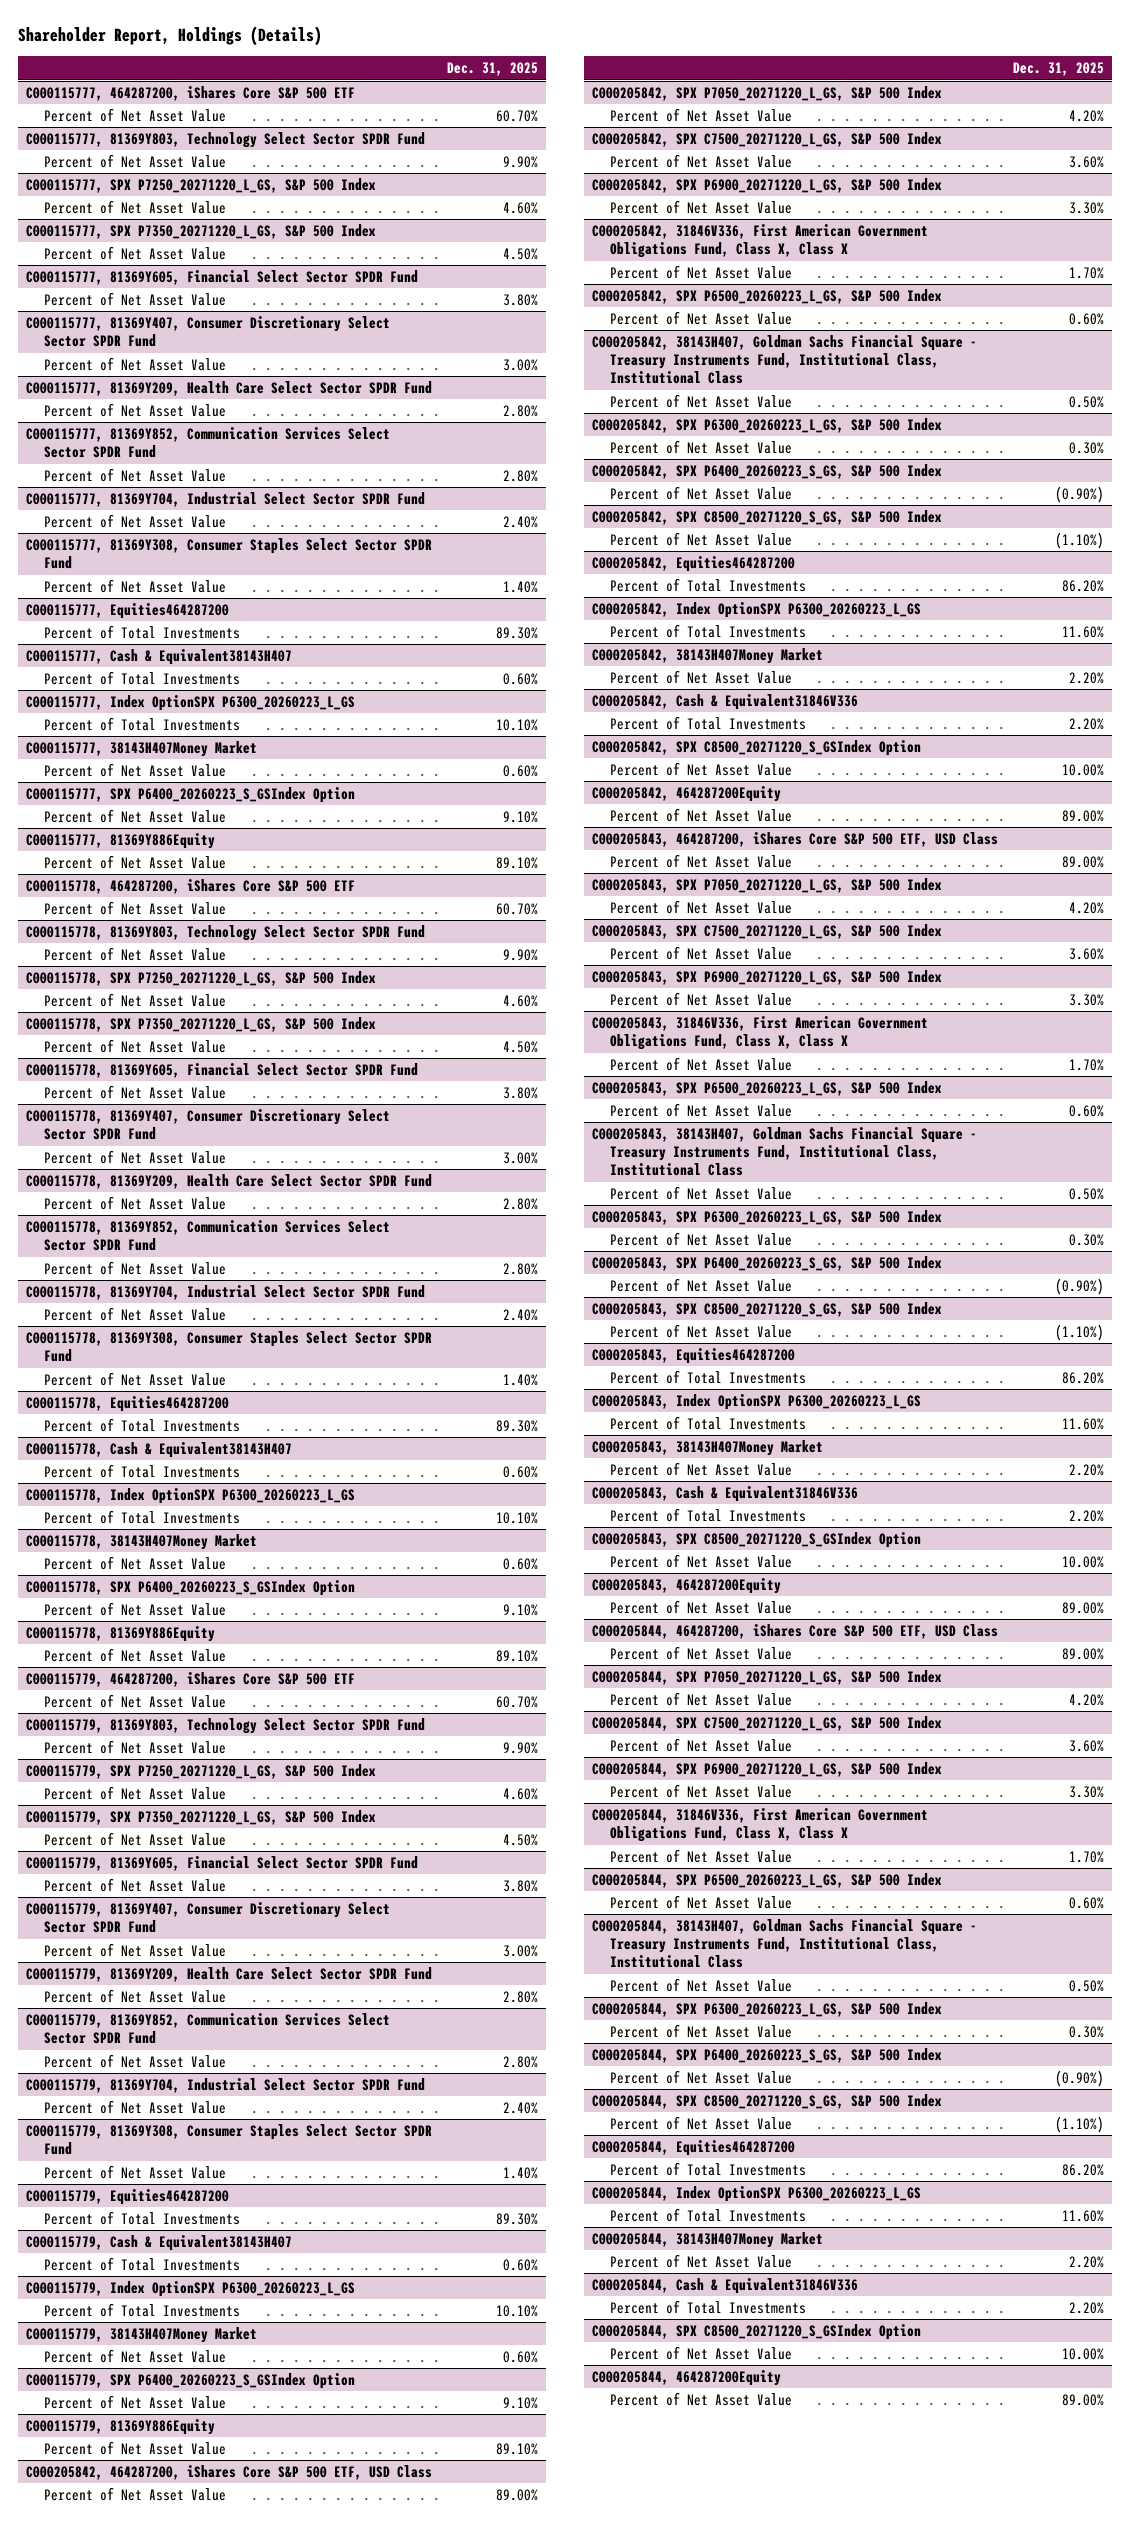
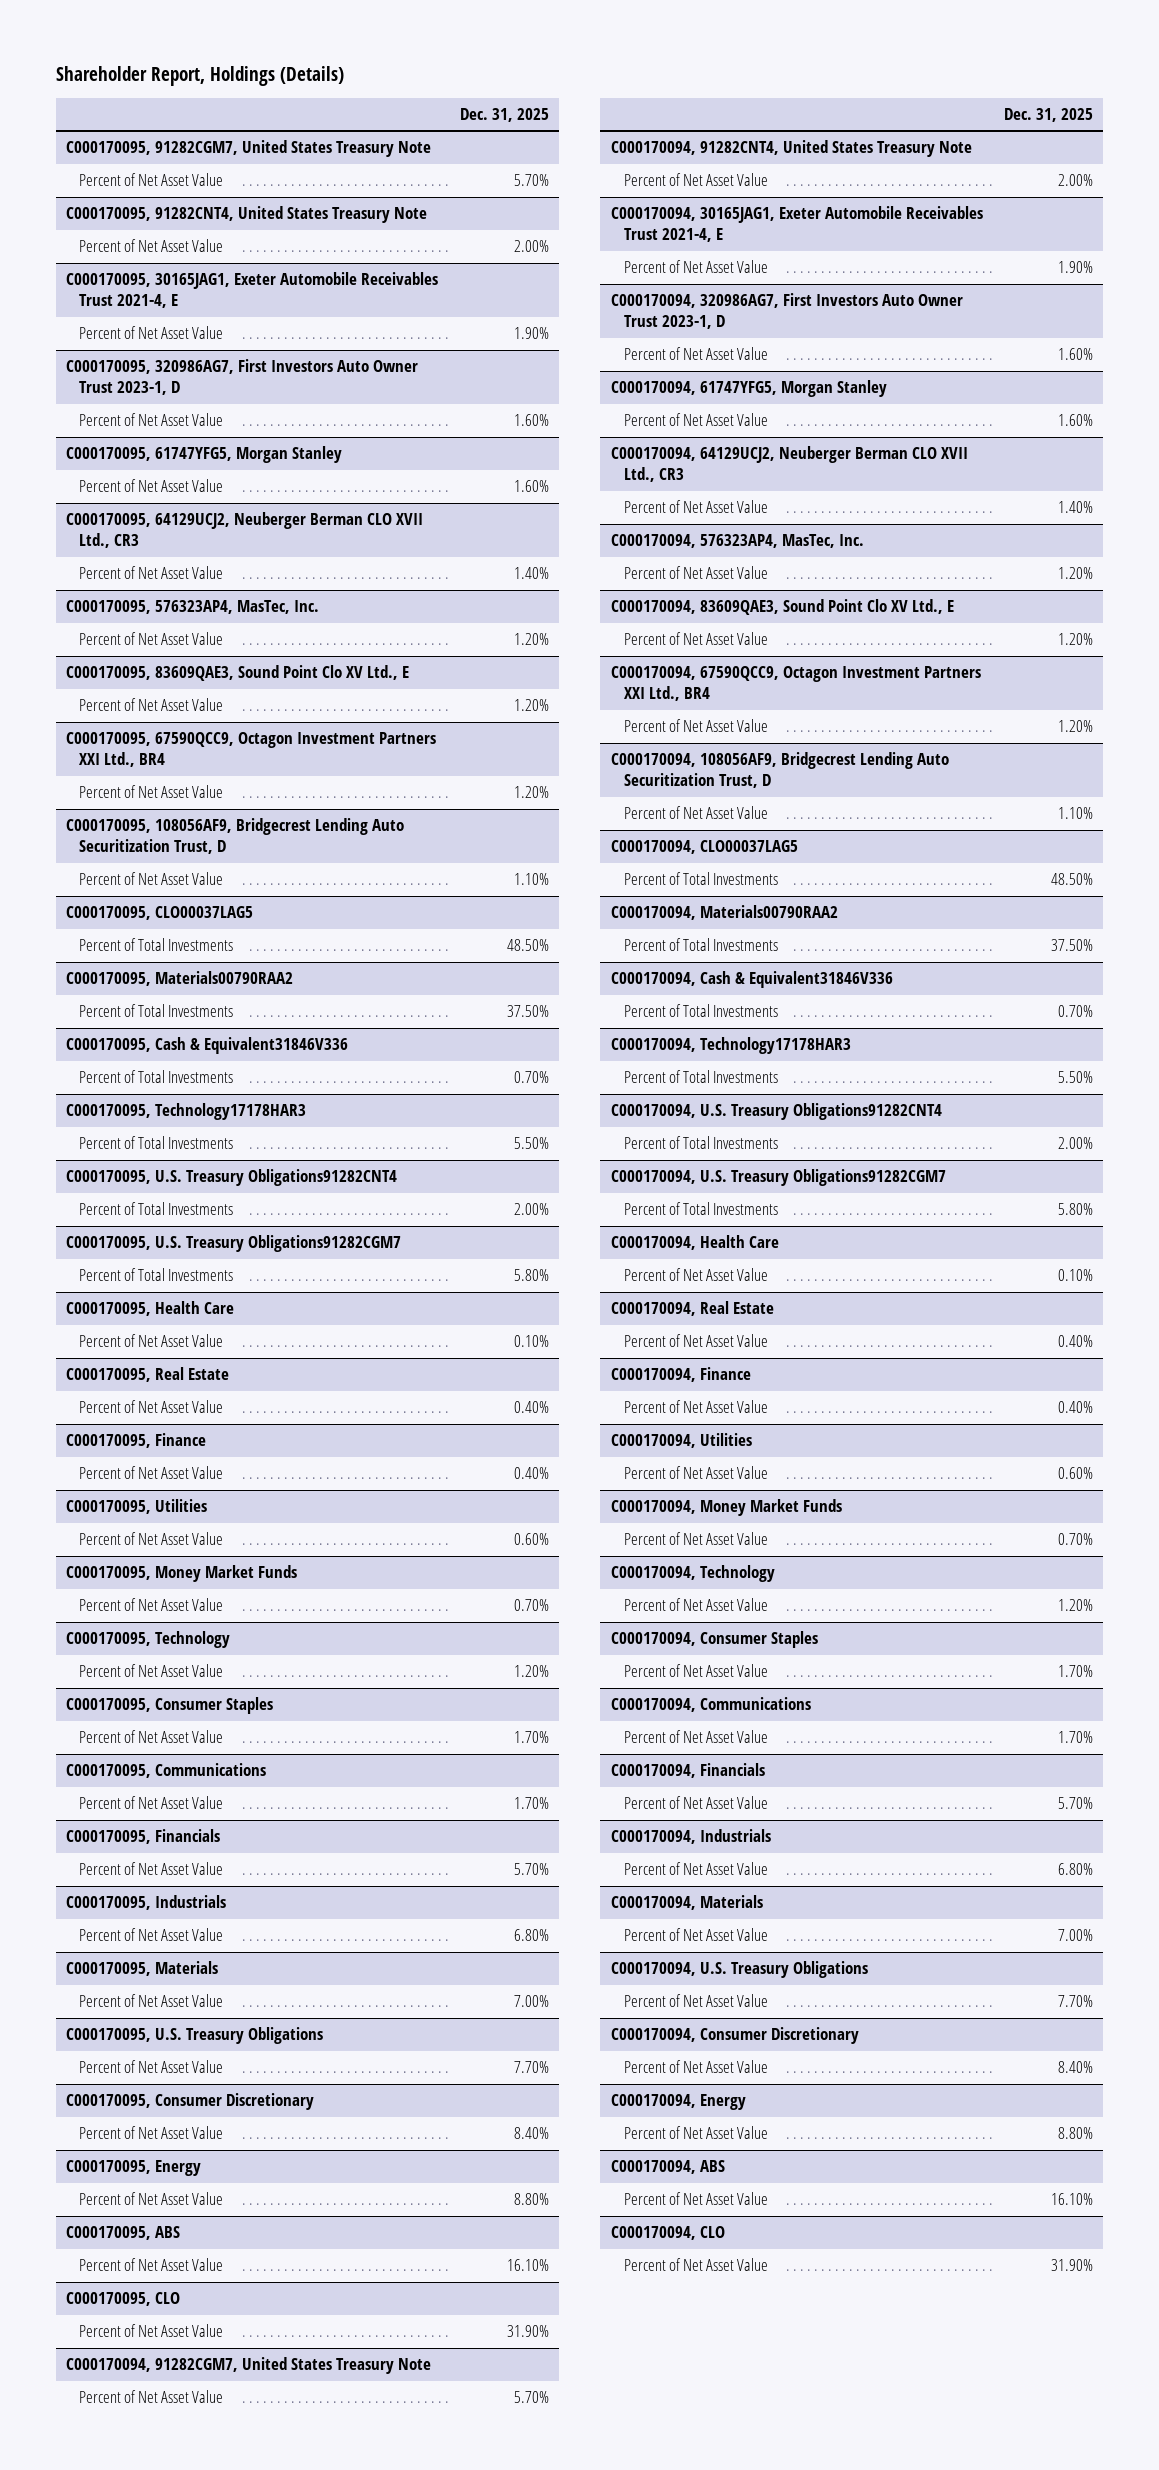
- C000115777, 464287200, iShares Core S&P 500 ETF
- Percent of Net Asset Value | 60.70%
- C000115777, 81369Y803, Technology Select Sector SPDR Fund
- Percent of Net Asset Value | 9.90%
- C000115777, SPX P7250_20271220_L_GS, S&P 500 Index
- Percent of Net Asset Value | 4.60%
- C000115777, SPX P7350_20271220_L_GS, S&P 500 Index
- Percent of Net Asset Value | 4.50%
- C000115777, 81369Y605, Financial Select Sector SPDR Fund
- Percent of Net Asset Value | 3.80%
- C000115777, 81369Y407, Consumer Discretionary Select Sector SPDR Fund
- Percent of Net Asset Value | 3.00%
- C000115777, 81369Y209, Health Care Select Sector SPDR Fund
- Percent of Net Asset Value | 2.80%
- C000115777, 81369Y852, Communication Services Select Sector SPDR Fund
- Percent of Net Asset Value | 2.80%
- C000115777, 81369Y704, Industrial Select Sector SPDR Fund
- Percent of Net Asset Value | 2.40%
- C000115777, 81369Y308, Consumer Staples Select Sector SPDR Fund
- Percent of Net Asset Value | 1.40%
- C000115777, Equities464287200
- Percent of Total Investments | 89.30%
- C000115777, Cash & Equivalent38143H407
- Percent of Total Investments | 0.60%
- C000115777, Index OptionSPX P6300_20260223_L_GS
- Percent of Total Investments | 10.10%
- C000115777, 38143H407Money Market
- Percent of Net Asset Value | 0.60%
- C000115777, SPX P6400_20260223_S_GSIndex Option
- Percent of Net Asset Value | 9.10%
- C000115777, 81369Y886Equity
- Percent of Net Asset Value | 89.10%
- C000115778, 464287200, iShares Core S&P 500 ETF
- Percent of Net Asset Value | 60.70%
- C000115778, 81369Y803, Technology Select Sector SPDR Fund
- Percent of Net Asset Value | 9.90%
- C000115778, SPX P7250_20271220_L_GS, S&P 500 Index
- Percent of Net Asset Value | 4.60%
- C000115778, SPX P7350_20271220_L_GS, S&P 500 Index
- Percent of Net Asset Value | 4.50%
- C000115778, 81369Y605, Financial Select Sector SPDR Fund
- Percent of Net Asset Value | 3.80%
- C000115778, 81369Y407, Consumer Discretionary Select Sector SPDR Fund
- Percent of Net Asset Value | 3.00%
- C000115778, 81369Y209, Health Care Select Sector SPDR Fund
- Percent of Net Asset Value | 2.80%
- C000115778, 81369Y852, Communication Services Select Sector SPDR Fund
- Percent of Net Asset Value | 2.80%
- C000115778, 81369Y704, Industrial Select Sector SPDR Fund
- Percent of Net Asset Value | 2.40%
- C000115778, 81369Y308, Consumer Staples Select Sector SPDR Fund
- Percent of Net Asset Value | 1.40%
- C000115778, Equities464287200
- Percent of Total Investments | 89.30%
- C000115778, Cash & Equivalent38143H407
- Percent of Total Investments | 0.60%
- C000115778, Index OptionSPX P6300_20260223_L_GS
- Percent of Total Investments | 10.10%
- C000115778, 38143H407Money Market
- Percent of Net Asset Value | 0.60%
- C000115778, SPX P6400_20260223_S_GSIndex Option
- Percent of Net Asset Value | 9.10%
- C000115778, 81369Y886Equity
- Percent of Net Asset Value | 89.10%
- C000115779, 464287200, iShares Core S&P 500 ETF
- Percent of Net Asset Value | 60.70%
- C000115779, 81369Y803, Technology Select Sector SPDR Fund
- Percent of Net Asset Value | 9.90%
- C000115779, SPX P7250_20271220_L_GS, S&P 500 Index
- Percent of Net Asset Value | 4.60%
- C000115779, SPX P7350_20271220_L_GS, S&P 500 Index
- Percent of Net Asset Value | 4.50%
- C000115779, 81369Y605, Financial Select Sector SPDR Fund
- Percent of Net Asset Value | 3.80%
- C000115779, 81369Y407, Consumer Discretionary Select Sector SPDR Fund
- Percent of Net Asset Value | 3.00%
- C000115779, 81369Y209, Health Care Select Sector SPDR Fund
- Percent of Net Asset Value | 2.80%
- C000115779, 81369Y852, Communication Services Select Sector SPDR Fund
- Percent of Net Asset Value | 2.80%
- C000115779, 81369Y704, Industrial Select Sector SPDR Fund
- Percent of Net Asset Value | 2.40%
- C000115779, 81369Y308, Consumer Staples Select Sector SPDR Fund
+ C000170095, 91282CGM7, United States Treasury Note
+ Percent of Net Asset Value | 5.70%
+ C000170095, 91282CNT4, United States Treasury Note
+ Percent of Net Asset Value | 2.00%
+ C000170095, 30165JAG1, Exeter Automobile Receivables Trust 2021-4, E
+ Percent of Net Asset Value | 1.90%
+ C000170095, 320986AG7, First Investors Auto Owner Trust 2023-1, D
+ Percent of Net Asset Value | 1.60%
+ C000170095, 61747YFG5, Morgan Stanley
+ Percent of Net Asset Value | 1.60%
+ C000170095, 64129UCJ2, Neuberger Berman CLO XVII Ltd., CR3
- C000115779, Equities464287200
- Percent of Total Investments | 89.30%
- C000115779, Cash & Equivalent38143H407
- Percent of Total Investments | 0.60%
- C000115779, Index OptionSPX P6300_20260223_L_GS
- Percent of Total Investments | 10.10%
- C000115779, 38143H407Money Market
+ C000170095, 576323AP4, MasTec, Inc.
+ Percent of Net Asset Value | 1.20%
+ C000170095, 83609QAE3, Sound Point Clo XV Ltd., E
+ Percent of Net Asset Value | 1.20%
+ C000170095, 67590QCC9, Octagon Investment Partners XXI Ltd., BR4
+ Percent of Net Asset Value | 1.20%
+ C000170095, 108056AF9, Bridgecrest Lending Auto Securitization Trust, D
+ Percent of Net Asset Value | 1.10%
+ C000170095, CLO00037LAG5
+ Percent of Total Investments | 48.50%
+ C000170095, Materials00790RAA2
+ Percent of Total Investments | 37.50%
+ C000170095, Cash & Equivalent31846V336
+ Percent of Total Investments | 0.70%
+ C000170095, Technology17178HAR3
+ Percent of Total Investments | 5.50%
+ C000170095, U.S. Treasury Obligations91282CNT4
+ Percent of Total Investments | 2.00%
+ C000170095, U.S. Treasury Obligations91282CGM7
+ Percent of Total Investments | 5.80%
+ C000170095, Health Care
+ Percent of Net Asset Value | 0.10%
+ C000170095, Real Estate
+ Percent of Net Asset Value | 0.40%
+ C000170095, Finance
+ Percent of Net Asset Value | 0.40%
+ C000170095, Utilities
- C000115779, SPX P6400_20260223_S_GSIndex Option
- Percent of Net Asset Value | 9.10%
- C000115779, 81369Y886Equity
- Percent of Net Asset Value | 89.10%
- C000205842, 464287200, iShares Core S&P 500 ETF, USD Class
- Percent of Net Asset Value | 89.00%
- C000205842, SPX P7050_20271220_L_GS, S&P 500 Index
- Percent of Net Asset Value | 4.20%
- C000205842, SPX C7500_20271220_L_GS, S&P 500 Index
- Percent of Net Asset Value | 3.60%
- C000205842, SPX P6900_20271220_L_GS, S&P 500 Index
- Percent of Net Asset Value | 3.30%
- C000205842, 31846V336, First American Government Obligations Fund, Class X, Class X
+ C000170095, Money Market Funds
+ Percent of Net Asset Value | 0.70%
+ C000170095, Technology
+ Percent of Net Asset Value | 1.20%
+ C000170095, Consumer Staples
- C000205842, SPX P6500_20260223_L_GS, S&P 500 Index
- Percent of Net Asset Value | 0.60%
- C000205842, 38143H407, Goldman Sachs Financial Square - Treasury Instruments Fund, Institutional Class, Institutional Class
- Percent of Net Asset Value | 0.50%
- C000205842, SPX P6300_20260223_L_GS, S&P 500 Index
- Percent of Net Asset Value | 0.30%
- C000205842, SPX P6400_20260223_S_GS, S&P 500 Index
- Percent of Net Asset Value | (0.90%)
- C000205842, SPX C8500_20271220_S_GS, S&P 500 Index
- Percent of Net Asset Value | (1.10%)
- C000205842, Equities464287200
- Percent of Total Investments | 86.20%
- C000205842, Index OptionSPX P6300_20260223_L_GS
- Percent of Total Investments | 11.60%
- C000205842, 38143H407Money Market
- Percent of Net Asset Value | 2.20%
- C000205842, Cash & Equivalent31846V336
- Percent of Total Investments | 2.20%
- C000205842, SPX C8500_20271220_S_GSIndex Option
- Percent of Net Asset Value | 10.00%
- C000205842, 464287200Equity
- Percent of Net Asset Value | 89.00%
- C000205843, 464287200, iShares Core S&P 500 ETF, USD Class
- Percent of Net Asset Value | 89.00%
- C000205843, SPX P7050_20271220_L_GS, S&P 500 Index
- Percent of Net Asset Value | 4.20%
- C000205843, SPX C7500_20271220_L_GS, S&P 500 Index
- Percent of Net Asset Value | 3.60%
- C000205843, SPX P6900_20271220_L_GS, S&P 500 Index
- Percent of Net Asset Value | 3.30%
- C000205843, 31846V336, First American Government Obligations Fund, Class X, Class X
+ C000170095, Communications
- C000205843, SPX P6500_20260223_L_GS, S&P 500 Index
+ C000170095, Financials
+ Percent of Net Asset Value | 5.70%
+ C000170095, Industrials
+ Percent of Net Asset Value | 6.80%
+ C000170095, Materials
+ Percent of Net Asset Value | 7.00%
+ C000170095, U.S. Treasury Obligations
+ Percent of Net Asset Value | 7.70%
+ C000170095, Consumer Discretionary
+ Percent of Net Asset Value | 8.40%
+ C000170095, Energy
+ Percent of Net Asset Value | 8.80%
+ C000170095, ABS
+ Percent of Net Asset Value | 16.10%
+ C000170095, CLO
+ Percent of Net Asset Value | 31.90%
+ C000170094, 91282CGM7, United States Treasury Note
+ Percent of Net Asset Value | 5.70%
+ C000170094, 91282CNT4, United States Treasury Note
+ Percent of Net Asset Value | 2.00%
+ C000170094, 30165JAG1, Exeter Automobile Receivables Trust 2021-4, E
+ Percent of Net Asset Value | 1.90%
+ C000170094, 320986AG7, First Investors Auto Owner Trust 2023-1, D
+ Percent of Net Asset Value | 1.60%
+ C000170094, 61747YFG5, Morgan Stanley
+ Percent of Net Asset Value | 1.60%
+ C000170094, 64129UCJ2, Neuberger Berman CLO XVII Ltd., CR3
+ Percent of Net Asset Value | 1.40%
+ C000170094, 576323AP4, MasTec, Inc.
+ Percent of Net Asset Value | 1.20%
+ C000170094, 83609QAE3, Sound Point Clo XV Ltd., E
+ Percent of Net Asset Value | 1.20%
+ C000170094, 67590QCC9, Octagon Investment Partners XXI Ltd., BR4
+ Percent of Net Asset Value | 1.20%
+ C000170094, 108056AF9, Bridgecrest Lending Auto Securitization Trust, D
+ Percent of Net Asset Value | 1.10%
+ C000170094, CLO00037LAG5
+ Percent of Total Investments | 48.50%
+ C000170094, Materials00790RAA2
+ Percent of Total Investments | 37.50%
+ C000170094, Cash & Equivalent31846V336
+ Percent of Total Investments | 0.70%
+ C000170094, Technology17178HAR3
+ Percent of Total Investments | 5.50%
+ C000170094, U.S. Treasury Obligations91282CNT4
+ Percent of Total Investments | 2.00%
+ C000170094, U.S. Treasury Obligations91282CGM7
+ Percent of Total Investments | 5.80%
+ C000170094, Health Care
+ Percent of Net Asset Value | 0.10%
+ C000170094, Real Estate
+ Percent of Net Asset Value | 0.40%
+ C000170094, Finance
+ Percent of Net Asset Value | 0.40%
+ C000170094, Utilities
- C000205843, 38143H407, Goldman Sachs Financial Square - Treasury Instruments Fund, Institutional Class, Institutional Class
- Percent of Net Asset Value | 0.50%
- C000205843, SPX P6300_20260223_L_GS, S&P 500 Index
- Percent of Net Asset Value | 0.30%
- C000205843, SPX P6400_20260223_S_GS, S&P 500 Index
- Percent of Net Asset Value | (0.90%)
- C000205843, SPX C8500_20271220_S_GS, S&P 500 Index
- Percent of Net Asset Value | (1.10%)
- C000205843, Equities464287200
- Percent of Total Investments | 86.20%
- C000205843, Index OptionSPX P6300_20260223_L_GS
- Percent of Total Investments | 11.60%
- C000205843, 38143H407Money Market
- Percent of Net Asset Value | 2.20%
- C000205843, Cash & Equivalent31846V336
- Percent of Total Investments | 2.20%
- C000205843, SPX C8500_20271220_S_GSIndex Option
- Percent of Net Asset Value | 10.00%
- C000205843, 464287200Equity
- Percent of Net Asset Value | 89.00%
- C000205844, 464287200, iShares Core S&P 500 ETF, USD Class
- Percent of Net Asset Value | 89.00%
- C000205844, SPX P7050_20271220_L_GS, S&P 500 Index
- Percent of Net Asset Value | 4.20%
- C000205844, SPX C7500_20271220_L_GS, S&P 500 Index
- Percent of Net Asset Value | 3.60%
- C000205844, SPX P6900_20271220_L_GS, S&P 500 Index
- Percent of Net Asset Value | 3.30%
- C000205844, 31846V336, First American Government Obligations Fund, Class X, Class X
+ C000170094, Money Market Funds
+ Percent of Net Asset Value | 0.70%
+ C000170094, Technology
+ Percent of Net Asset Value | 1.20%
+ C000170094, Consumer Staples
- C000205844, SPX P6500_20260223_L_GS, S&P 500 Index
- Percent of Net Asset Value | 0.60%
- C000205844, 38143H407, Goldman Sachs Financial Square - Treasury Instruments Fund, Institutional Class, Institutional Class
- Percent of Net Asset Value | 0.50%
- C000205844, SPX P6300_20260223_L_GS, S&P 500 Index
- Percent of Net Asset Value | 0.30%
- C000205844, SPX P6400_20260223_S_GS, S&P 500 Index
- Percent of Net Asset Value | (0.90%)
- C000205844, SPX C8500_20271220_S_GS, S&P 500 Index
- Percent of Net Asset Value | (1.10%)
- C000205844, Equities464287200
- Percent of Total Investments | 86.20%
- C000205844, Index OptionSPX P6300_20260223_L_GS
- Percent of Total Investments | 11.60%
- C000205844, 38143H407Money Market
- Percent of Net Asset Value | 2.20%
- C000205844, Cash & Equivalent31846V336
- Percent of Total Investments | 2.20%
- C000205844, SPX C8500_20271220_S_GSIndex Option
- Percent of Net Asset Value | 10.00%
- C000205844, 464287200Equity
- Percent of Net Asset Value | 89.00%
+ C000170094, Communications
+ Percent of Net Asset Value | 1.70%
+ C000170094, Financials
+ Percent of Net Asset Value | 5.70%
+ C000170094, Industrials
+ Percent of Net Asset Value | 6.80%
+ C000170094, Materials
+ Percent of Net Asset Value | 7.00%
+ C000170094, U.S. Treasury Obligations
+ Percent of Net Asset Value | 7.70%
+ C000170094, Consumer Discretionary
+ Percent of Net Asset Value | 8.40%
+ C000170094, Energy
+ Percent of Net Asset Value | 8.80%
+ C000170094, ABS
+ Percent of Net Asset Value | 16.10%
+ C000170094, CLO
+ Percent of Net Asset Value | 31.90%

